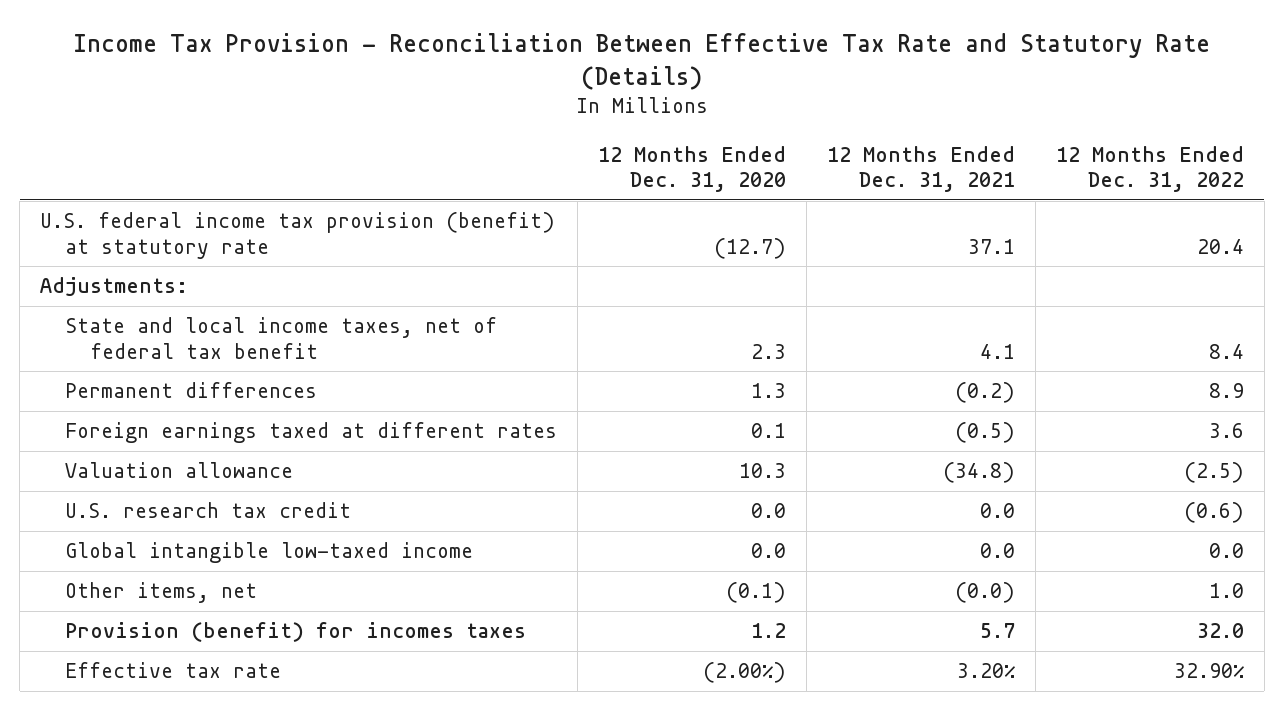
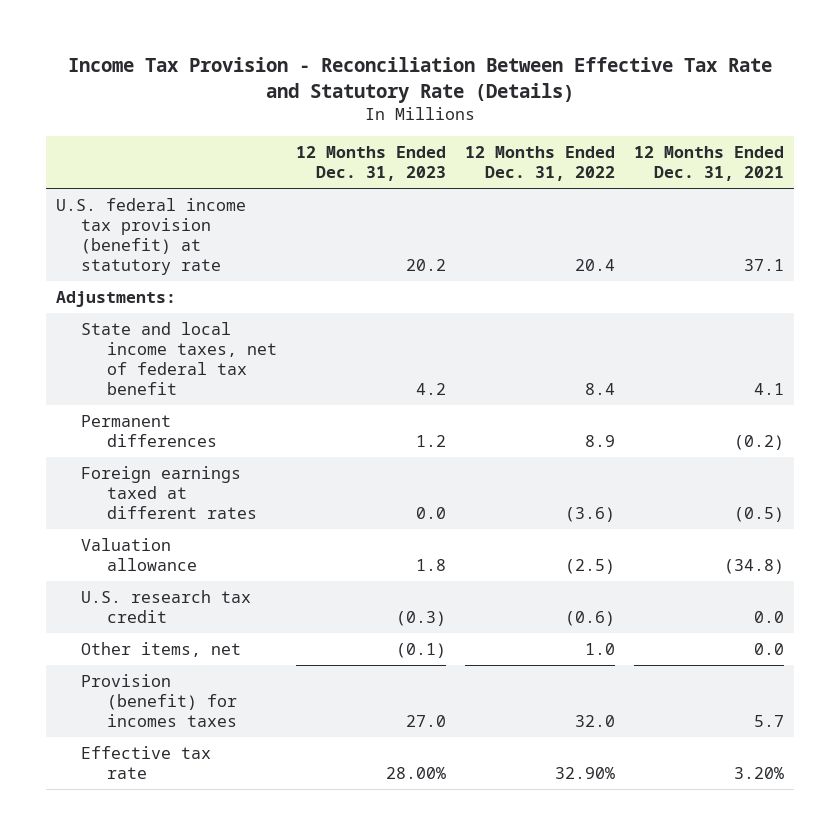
- | 12 Months Ended Dec. 31, 2020 | 12 Months Ended Dec. 31, 2021 | 12 Months Ended Dec. 31, 2022
+ | 12 Months Ended Dec. 31, 2023 | 12 Months Ended Dec. 31, 2022 | 12 Months Ended Dec. 31, 2021
- Foreign earnings taxed at different rates | 0.1 | (0.5) | 3.6
+ Foreign earnings taxed at different rates | 0.0 | (3.6) | (0.5)
- Global intangible low-taxed income | 0.0 | 0.0 | 0.0
- Other items, net | (0.1) | (0.0) | 1.0
+ Other items, net | (0.1) | 1.0 | 0.0

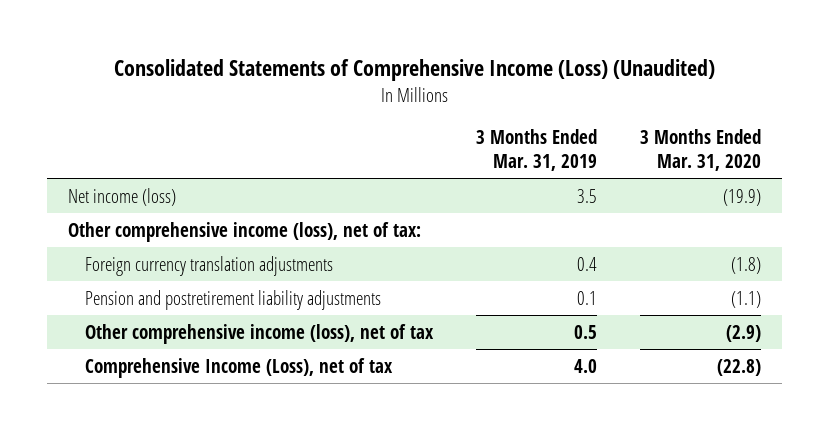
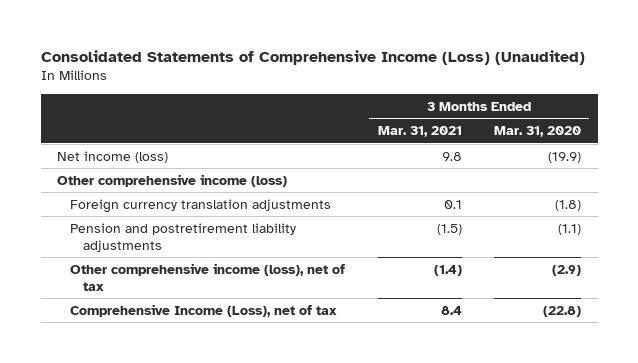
- | 3 Months Ended Mar. 31, 2019 | 3 Months Ended Mar. 31, 2020
+ | 3 Months Ended Mar. 31, 2021 | 3 Months Ended Mar. 31, 2020
- Other comprehensive income (loss), net of tax:
+ Other comprehensive income (loss)

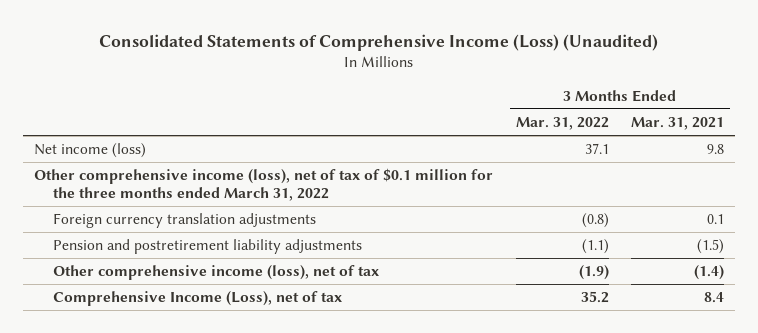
- | 3 Months Ended Mar. 31, 2021 | 3 Months Ended Mar. 31, 2020
+ | 3 Months Ended Mar. 31, 2022 | 3 Months Ended Mar. 31, 2021
- Other comprehensive income (loss)
+ Other comprehensive income (loss), net of tax of $0.1 million for the three months ended March 31, 2022

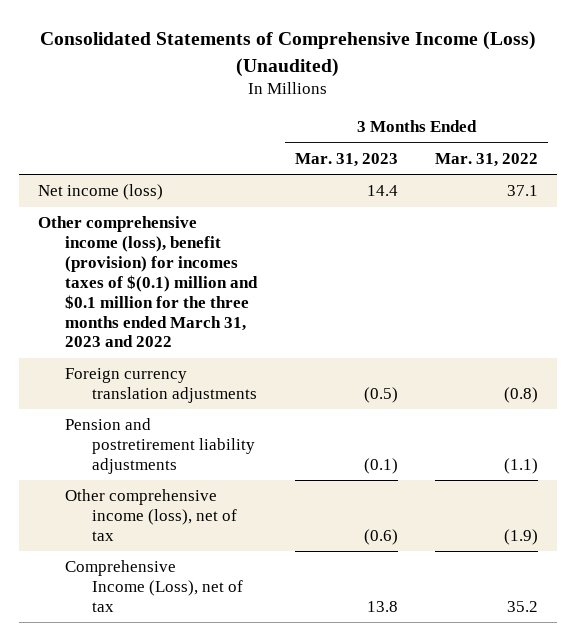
- | 3 Months Ended Mar. 31, 2022 | 3 Months Ended Mar. 31, 2021
+ | 3 Months Ended Mar. 31, 2023 | 3 Months Ended Mar. 31, 2022
- Other comprehensive income (loss), net of tax of $0.1 million for the three months ended March 31, 2022
+ Other comprehensive income (loss), benefit (provision) for incomes taxes of $(0.1) million and $0.1 million for the three months ended March 31, 2023 and 2022

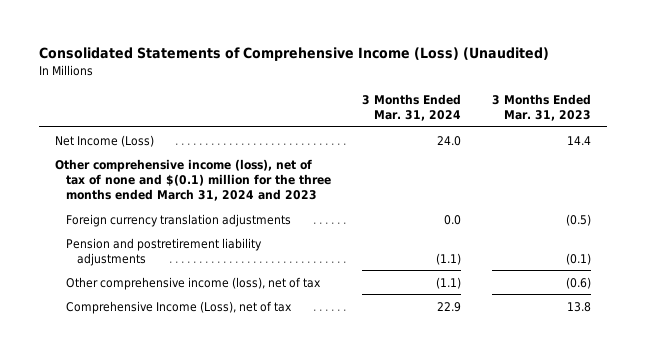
- | 3 Months Ended Mar. 31, 2023 | 3 Months Ended Mar. 31, 2022
+ | 3 Months Ended Mar. 31, 2024 | 3 Months Ended Mar. 31, 2023
- Net income (loss) | 14.4 | 37.1
- Other comprehensive income (loss), benefit (provision) for incomes taxes of $(0.1) million and $0.1 million for the three months ended March 31, 2023 and 2022
+ Net Income (Loss) | 24.0 | 14.4
+ Other comprehensive income (loss), net of tax of none and $(0.1) million for the three months ended March 31, 2024 and 2023

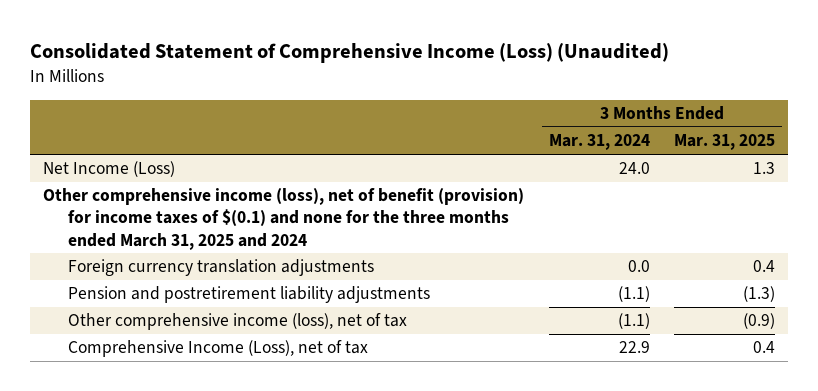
- Consolidated Statements of Comprehensive Income (Loss) (Unaudited)
+ Consolidated Statement of Comprehensive Income (Loss) (Unaudited)
- | 3 Months Ended Mar. 31, 2024 | 3 Months Ended Mar. 31, 2023
+ | 3 Months Ended Mar. 31, 2024 | 3 Months Ended Mar. 31, 2025
- Other comprehensive income (loss), net of tax of none and $(0.1) million for the three months ended March 31, 2024 and 2023
+ Other comprehensive income (loss), net of benefit (provision) for income taxes of $(0.1) and none for the three months ended March 31, 2025 and 2024

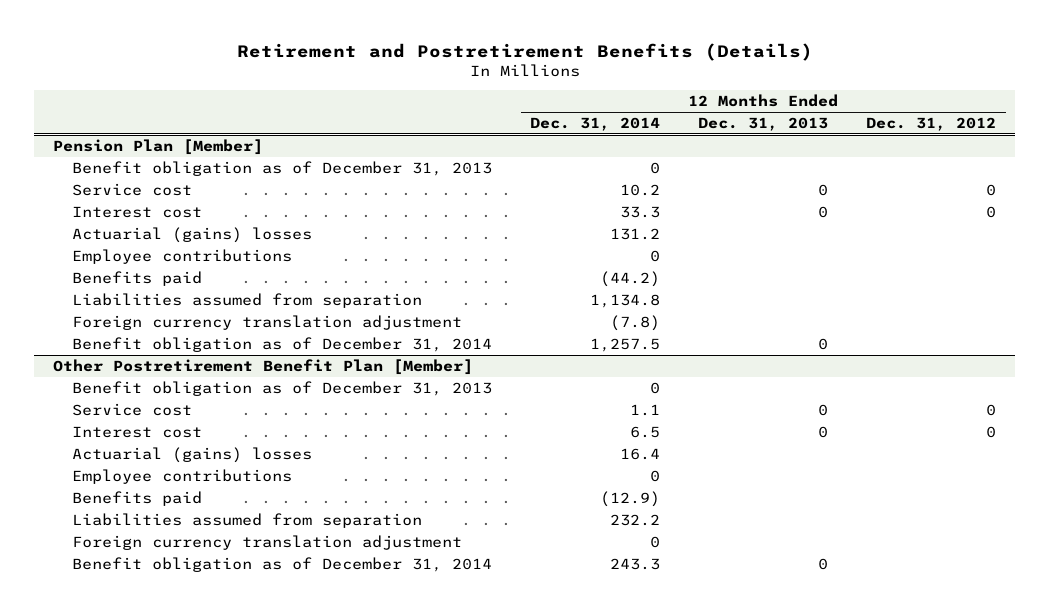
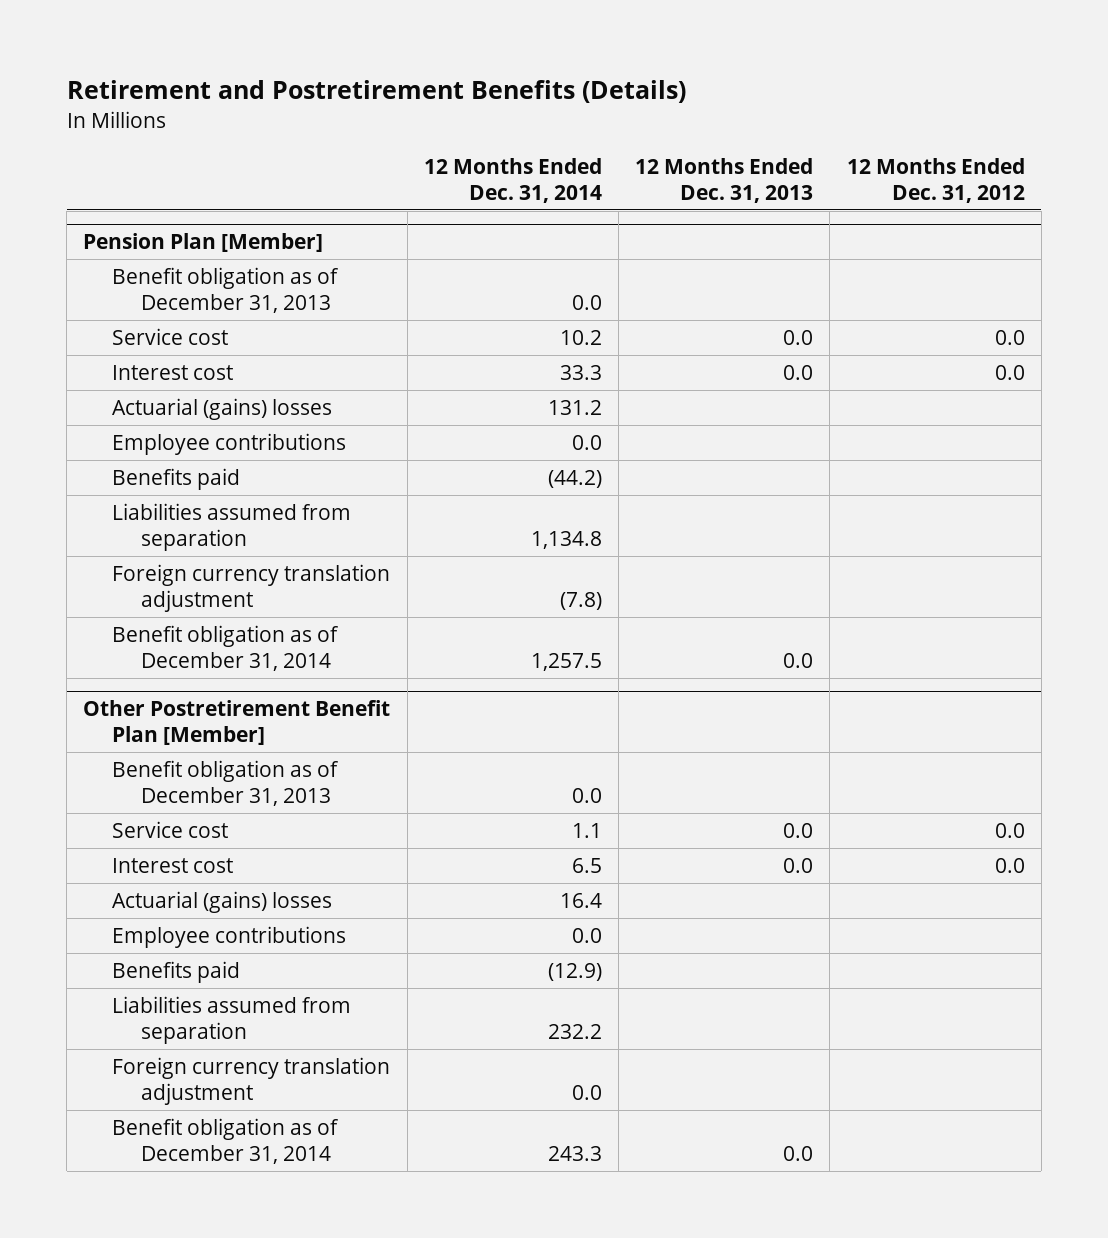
@ Pension Plan [Member]
- Benefit obligation as of December 31, 2013 | 0 | |
- Service cost | 10.2 | 0 | 0
- Interest cost | 33.3 | 0 | 0
+ Benefit obligation as of December 31, 2013 | 0.0 | |
+ Service cost | 10.2 | 0.0 | 0.0
+ Interest cost | 33.3 | 0.0 | 0.0
- Employee contributions | 0 | |
+ Employee contributions | 0.0 | |
- Benefit obligation as of December 31, 2014 | 1,257.5 | 0 |
+ Benefit obligation as of December 31, 2014 | 1,257.5 | 0.0 |
@ Other Postretirement Benefit Plan [Member]
- Benefit obligation as of December 31, 2013 | 0 | |
- Service cost | 1.1 | 0 | 0
- Interest cost | 6.5 | 0 | 0
+ Benefit obligation as of December 31, 2013 | 0.0 | |
+ Service cost | 1.1 | 0.0 | 0.0
+ Interest cost | 6.5 | 0.0 | 0.0
- Employee contributions | 0 | |
+ Employee contributions | 0.0 | |
- Foreign currency translation adjustment | 0 | |
- Benefit obligation as of December 31, 2014 | 243.3 | 0 |
+ Foreign currency translation adjustment | 0.0 | |
+ Benefit obligation as of December 31, 2014 | 243.3 | 0.0 |

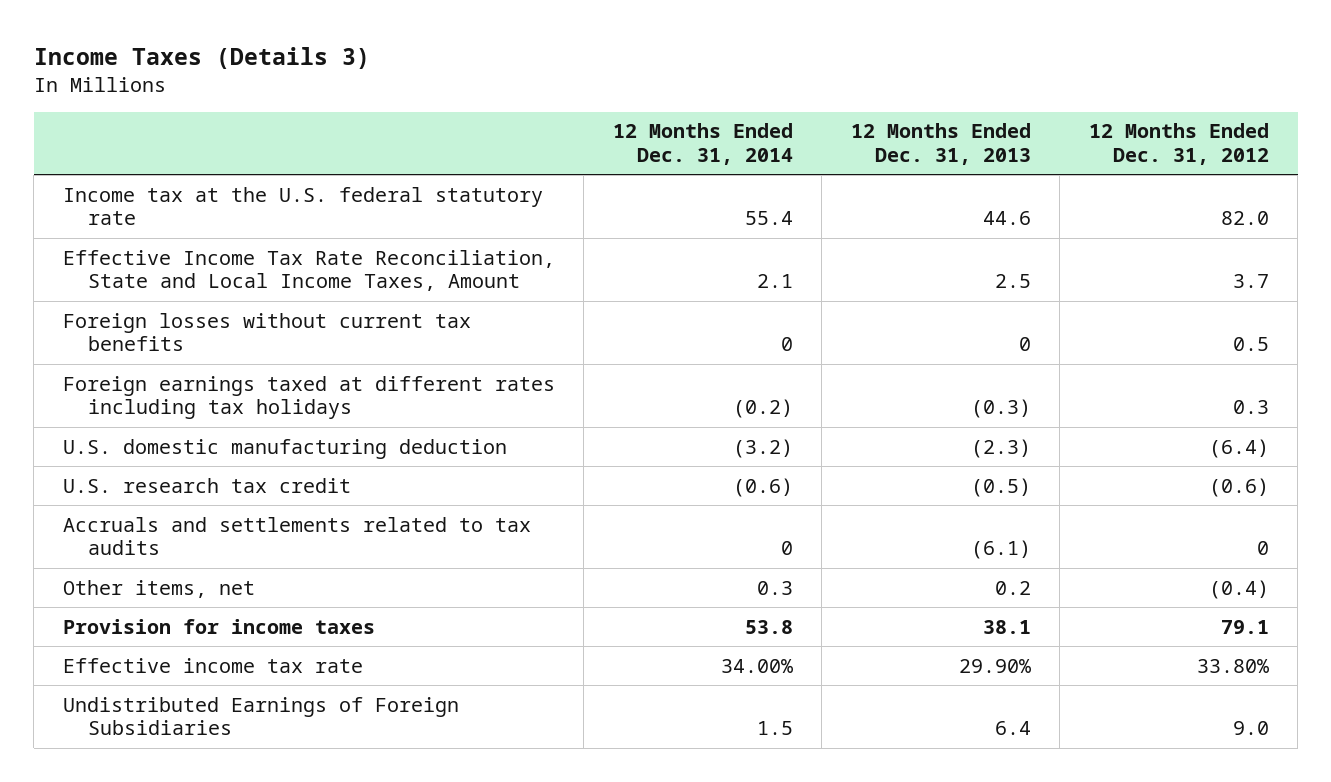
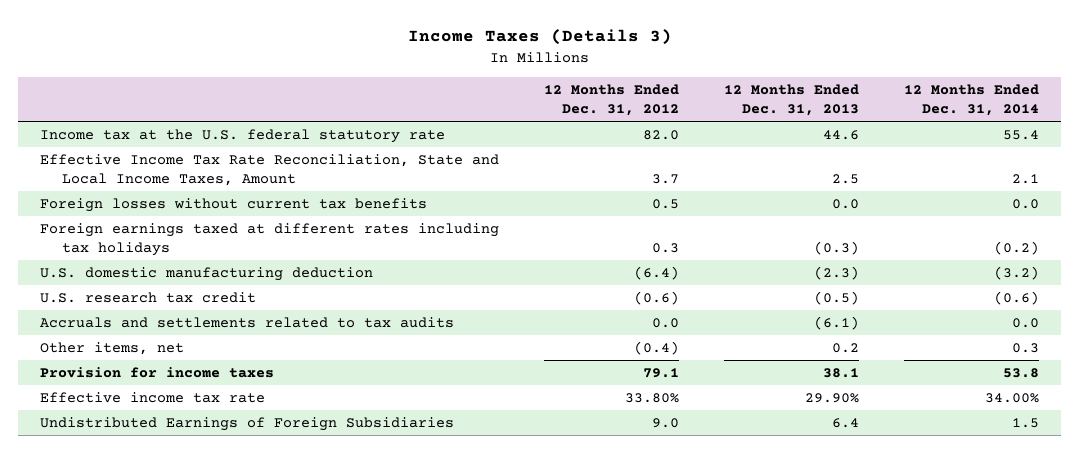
- | 12 Months Ended Dec. 31, 2014 | 12 Months Ended Dec. 31, 2013 | 12 Months Ended Dec. 31, 2012
+ | 12 Months Ended Dec. 31, 2012 | 12 Months Ended Dec. 31, 2013 | 12 Months Ended Dec. 31, 2014
- Foreign losses without current tax benefits | 0 | 0 | 0.5
+ Foreign losses without current tax benefits | 0.5 | 0.0 | 0.0
- Accruals and settlements related to tax audits | 0 | (6.1) | 0
+ Accruals and settlements related to tax audits | 0.0 | (6.1) | 0.0

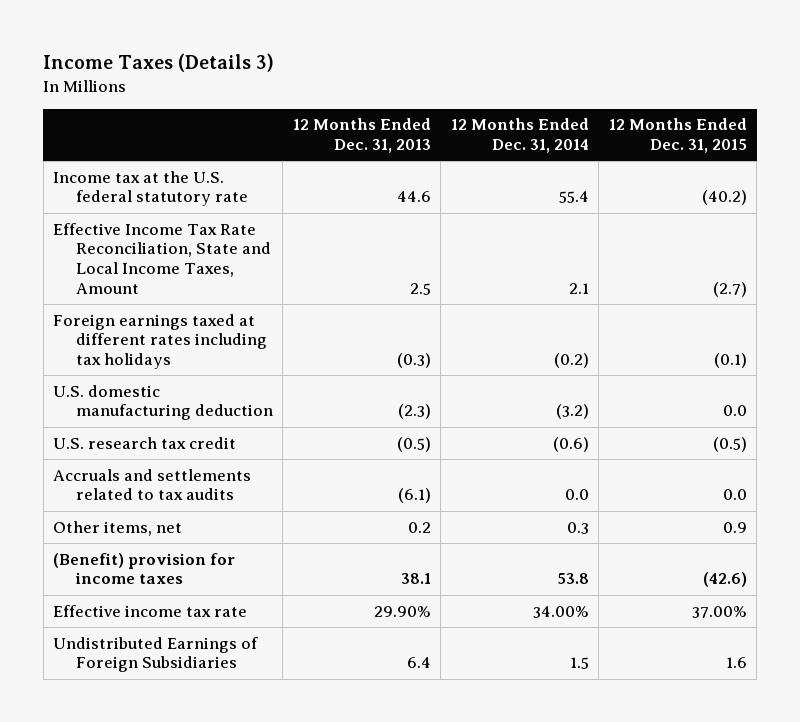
- | 12 Months Ended Dec. 31, 2012 | 12 Months Ended Dec. 31, 2013 | 12 Months Ended Dec. 31, 2014
+ | 12 Months Ended Dec. 31, 2013 | 12 Months Ended Dec. 31, 2014 | 12 Months Ended Dec. 31, 2015
- Foreign losses without current tax benefits | 0.5 | 0.0 | 0.0
- Provision for income taxes | 79.1 | 38.1 | 53.8
+ (Benefit) provision for income taxes | 38.1 | 53.8 | (42.6)

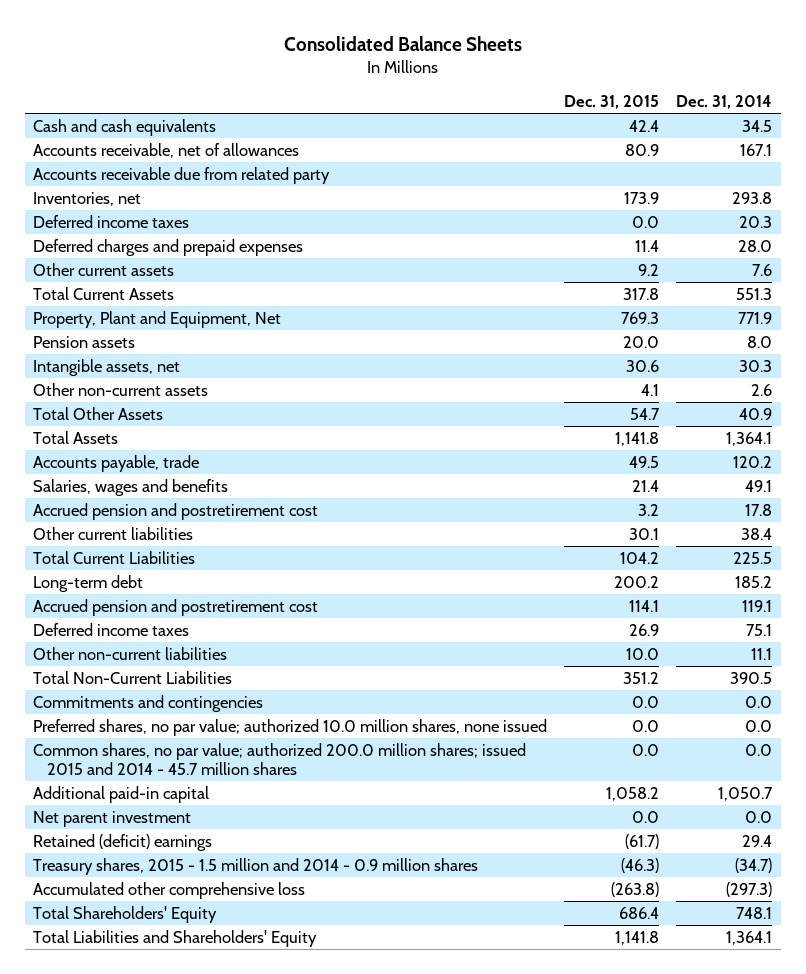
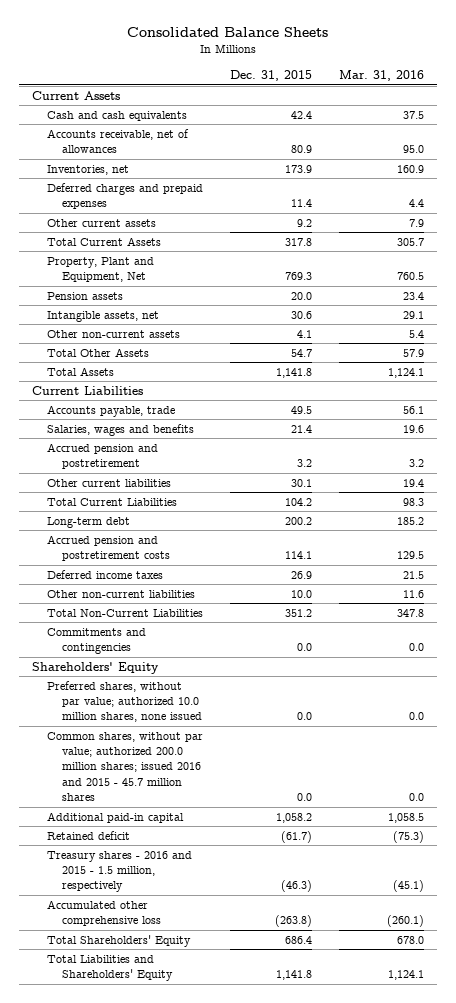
- | Dec. 31, 2015 | Dec. 31, 2014
+ | Dec. 31, 2015 | Mar. 31, 2016
+ Current Assets
- Accounts receivable due from related party
- Deferred income taxes | 0.0 | 20.3
+ Current Liabilities
- Accrued pension and postretirement cost | 3.2 | 17.8
+ Accrued pension and postretirement | 3.2 | 3.2
- Accrued pension and postretirement cost | 114.1 | 119.1
+ Accrued pension and postretirement costs | 114.1 | 129.5
- Preferred shares, no par value; authorized 10.0 million shares, none issued | 0.0 | 0.0
- Common shares, no par value; authorized 200.0 million shares; issued 2015 and 2014 - 45.7 million shares | 0.0 | 0.0
+ Shareholders' Equity
+ Preferred shares, without par value; authorized 10.0 million shares, none issued | 0.0 | 0.0
+ Common shares, without par value; authorized 200.0 million shares; issued 2016 and 2015 - 45.7 million shares | 0.0 | 0.0
- Net parent investment | 0.0 | 0.0
- Retained (deficit) earnings | (61.7) | 29.4
- Treasury shares, 2015 - 1.5 million and 2014 - 0.9 million shares | (46.3) | (34.7)
+ Retained deficit | (61.7) | (75.3)
+ Treasury shares - 2016 and 2015 - 1.5 million, respectively | (46.3) | (45.1)

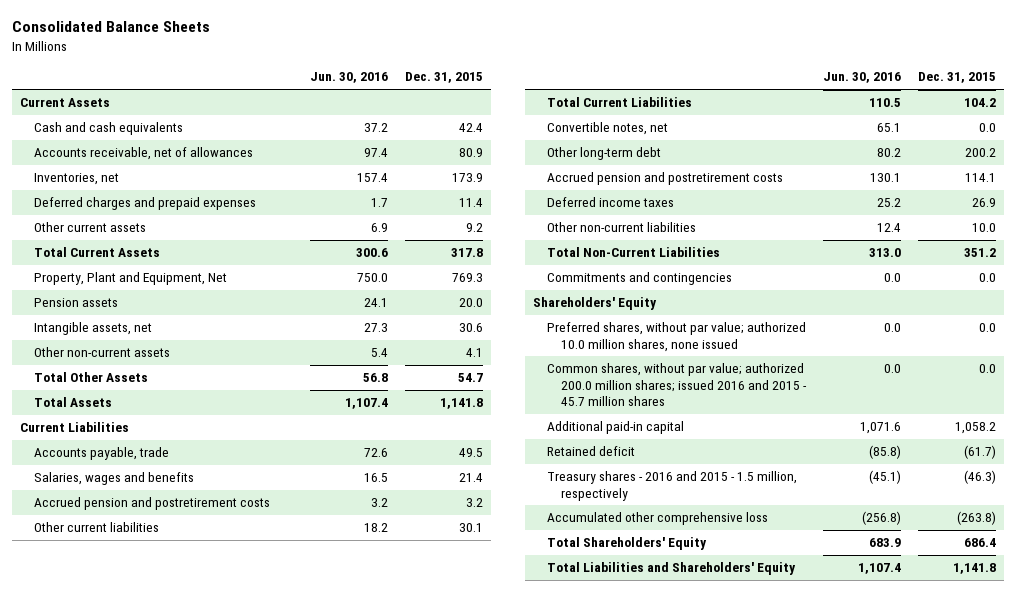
- | Dec. 31, 2015 | Mar. 31, 2016
+ | Jun. 30, 2016 | Dec. 31, 2015
- Accrued pension and postretirement | 3.2 | 3.2
+ Accrued pension and postretirement costs | 3.2 | 3.2
- Long-term debt | 200.2 | 185.2
+ Convertible notes, net | 65.1 | 0.0
+ Other long-term debt | 80.2 | 200.2

